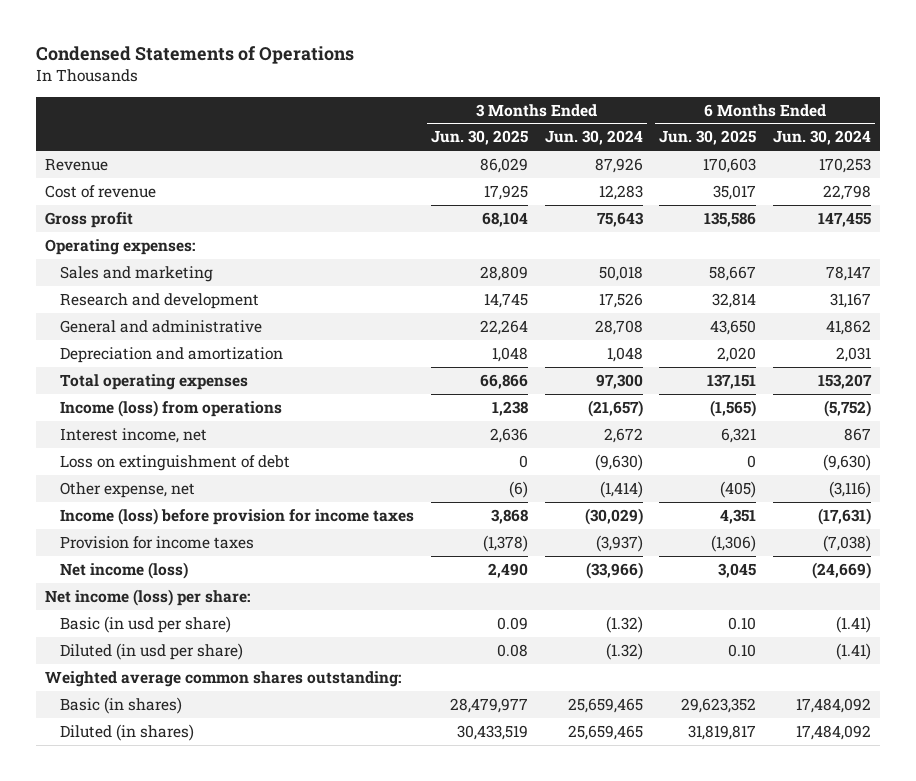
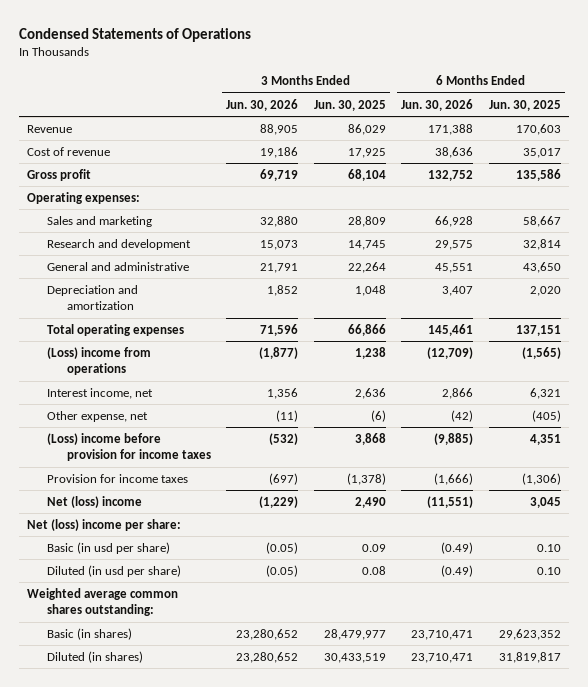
- | 3 Months Ended Jun. 30, 2025 | 3 Months Ended Jun. 30, 2024 | 6 Months Ended Jun. 30, 2025 | 6 Months Ended Jun. 30, 2024
+ | 3 Months Ended Jun. 30, 2026 | 3 Months Ended Jun. 30, 2025 | 6 Months Ended Jun. 30, 2026 | 6 Months Ended Jun. 30, 2025
- Income (loss) from operations | 1,238 | (21,657) | (1,565) | (5,752)
+ (Loss) income from operations | (1,877) | 1,238 | (12,709) | (1,565)
- Loss on extinguishment of debt | 0 | (9,630) | 0 | (9,630)
- Income (loss) before provision for income taxes | 3,868 | (30,029) | 4,351 | (17,631)
+ (Loss) income before provision for income taxes | (532) | 3,868 | (9,885) | 4,351
- Net income (loss) | 2,490 | (33,966) | 3,045 | (24,669)
- Net income (loss) per share:
+ Net (loss) income | (1,229) | 2,490 | (11,551) | 3,045
+ Net (loss) income per share:

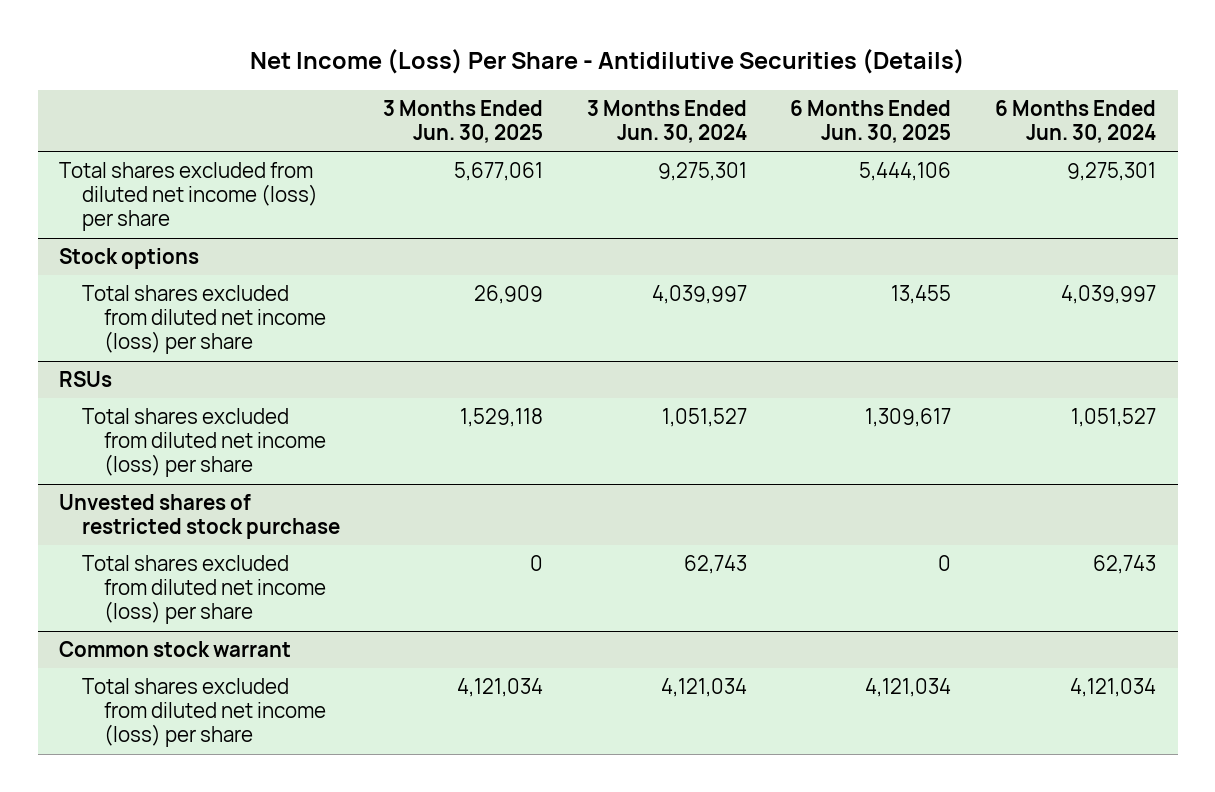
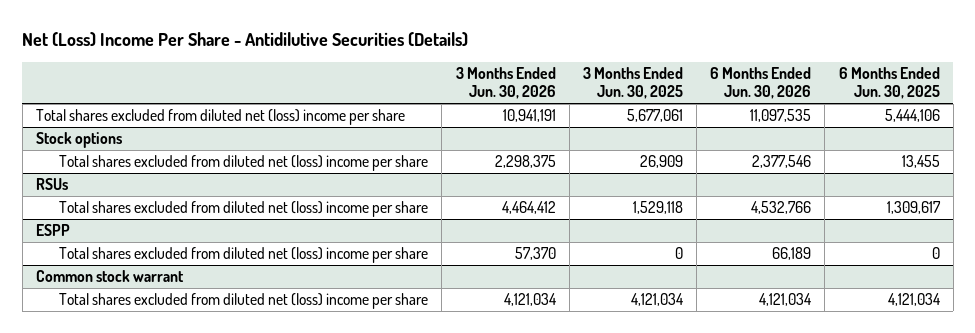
- Net Income (Loss) Per Share - Antidilutive Securities (Details)
+ Net (Loss) Income Per Share - Antidilutive Securities (Details)
- | 3 Months Ended Jun. 30, 2025 | 3 Months Ended Jun. 30, 2024 | 6 Months Ended Jun. 30, 2025 | 6 Months Ended Jun. 30, 2024
+ | 3 Months Ended Jun. 30, 2026 | 3 Months Ended Jun. 30, 2025 | 6 Months Ended Jun. 30, 2026 | 6 Months Ended Jun. 30, 2025
- Total shares excluded from diluted net income (loss) per share | 5,677,061 | 9,275,301 | 5,444,106 | 9,275,301
+ Total shares excluded from diluted net (loss) income per share | 10,941,191 | 5,677,061 | 11,097,535 | 5,444,106
@ Stock options
- Total shares excluded from diluted net income (loss) per share | 26,909 | 4,039,997 | 13,455 | 4,039,997
+ Total shares excluded from diluted net (loss) income per share | 2,298,375 | 26,909 | 2,377,546 | 13,455
@ RSUs
- Total shares excluded from diluted net income (loss) per share | 1,529,118 | 1,051,527 | 1,309,617 | 1,051,527
- Unvested shares of restricted stock purchase
- Total shares excluded from diluted net income (loss) per share | 0 | 62,743 | 0 | 62,743
@ RSUs
+ Total shares excluded from diluted net (loss) income per share | 4,464,412 | 1,529,118 | 4,532,766 | 1,309,617
+ ESPP
+ Total shares excluded from diluted net (loss) income per share | 57,370 | 0 | 66,189 | 0
@ Common stock warrant
- Total shares excluded from diluted net income (loss) per share | 4,121,034 | 4,121,034 | 4,121,034 | 4,121,034
+ Total shares excluded from diluted net (loss) income per share | 4,121,034 | 4,121,034 | 4,121,034 | 4,121,034

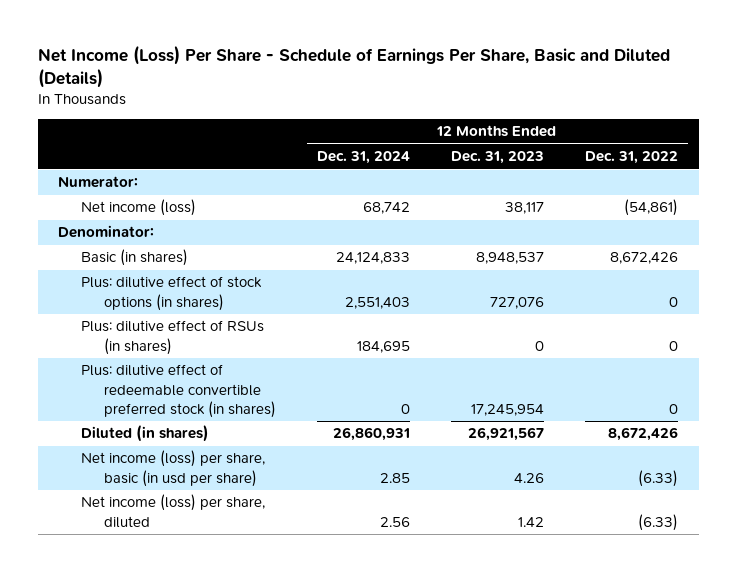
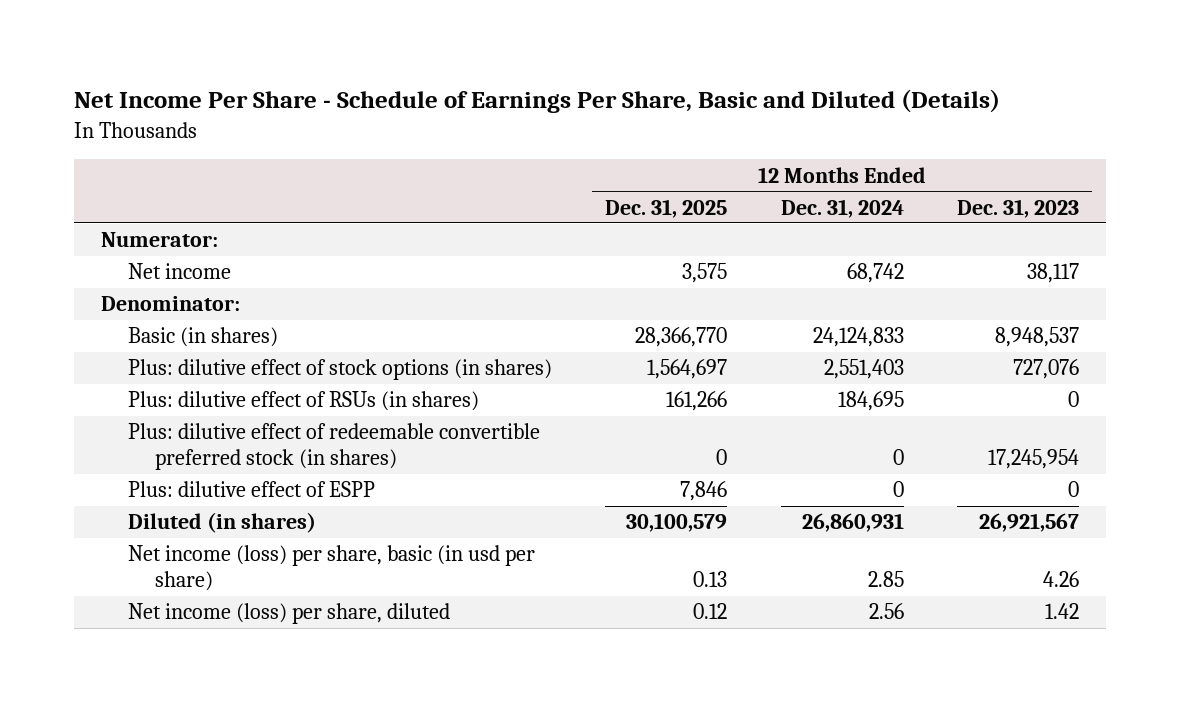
- Net Income (Loss) Per Share - Schedule of Earnings Per Share, Basic and Diluted (Details)
+ Net Income Per Share - Schedule of Earnings Per Share, Basic and Diluted (Details)
- | 12 Months Ended Dec. 31, 2024 | 12 Months Ended Dec. 31, 2023 | 12 Months Ended Dec. 31, 2022
+ | 12 Months Ended Dec. 31, 2025 | 12 Months Ended Dec. 31, 2024 | 12 Months Ended Dec. 31, 2023
- Net income (loss) | 68,742 | 38,117 | (54,861)
+ Net income | 3,575 | 68,742 | 38,117
+ Plus: dilutive effect of ESPP | 7,846 | 0 | 0

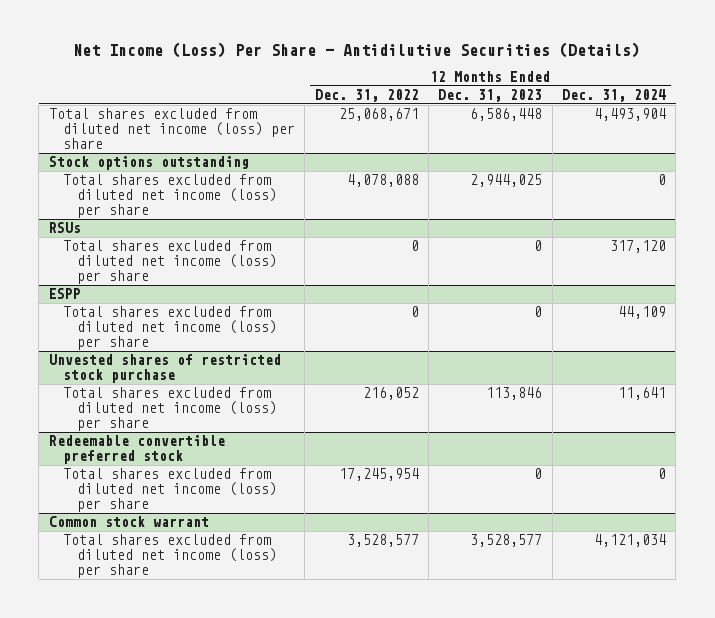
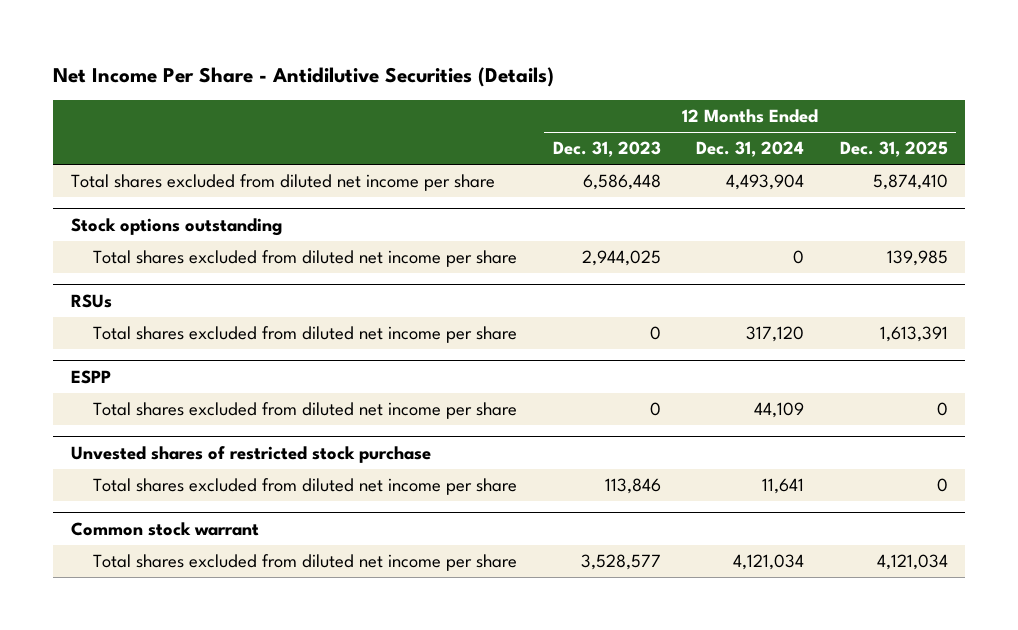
- Net Income (Loss) Per Share - Antidilutive Securities (Details)
+ Net Income Per Share - Antidilutive Securities (Details)
- | 12 Months Ended Dec. 31, 2022 | 12 Months Ended Dec. 31, 2023 | 12 Months Ended Dec. 31, 2024
+ | 12 Months Ended Dec. 31, 2023 | 12 Months Ended Dec. 31, 2024 | 12 Months Ended Dec. 31, 2025
- Total shares excluded from diluted net income (loss) per share | 25,068,671 | 6,586,448 | 4,493,904
+ Total shares excluded from diluted net income per share | 6,586,448 | 4,493,904 | 5,874,410
@ Stock options outstanding
- Total shares excluded from diluted net income (loss) per share | 4,078,088 | 2,944,025 | 0
+ Total shares excluded from diluted net income per share | 2,944,025 | 0 | 139,985
@ RSUs
- Total shares excluded from diluted net income (loss) per share | 0 | 0 | 317,120
+ Total shares excluded from diluted net income per share | 0 | 317,120 | 1,613,391
@ ESPP
- Total shares excluded from diluted net income (loss) per share | 0 | 0 | 44,109
+ Total shares excluded from diluted net income per share | 0 | 44,109 | 0
@ Unvested shares of restricted stock purchase
- Total shares excluded from diluted net income (loss) per share | 216,052 | 113,846 | 11,641
- Redeemable convertible preferred stock
- Total shares excluded from diluted net income (loss) per share | 17,245,954 | 0 | 0
@ Unvested shares of restricted stock purchase
+ Total shares excluded from diluted net income per share | 113,846 | 11,641 | 0
@ Common stock warrant
- Total shares excluded from diluted net income (loss) per share | 3,528,577 | 3,528,577 | 4,121,034
+ Total shares excluded from diluted net income per share | 3,528,577 | 4,121,034 | 4,121,034

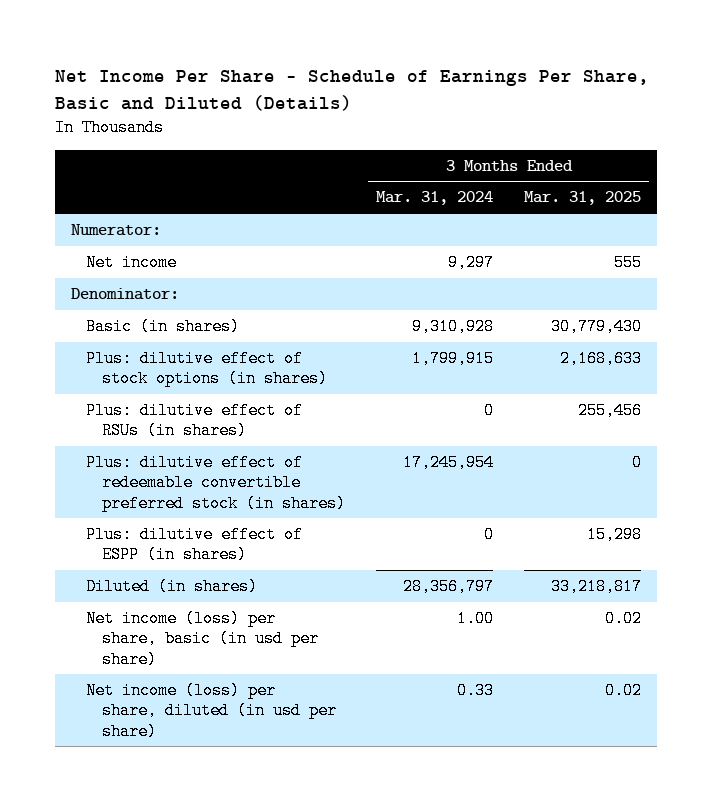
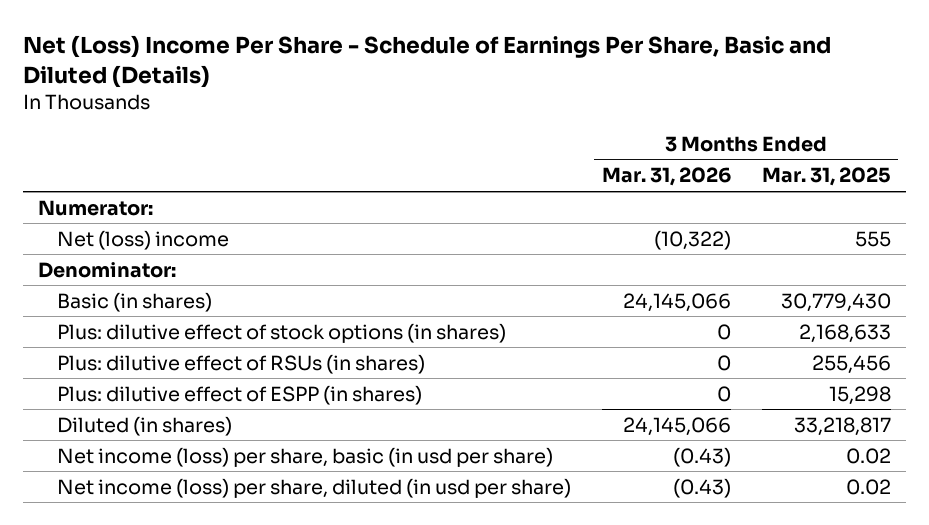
- Net Income Per Share - Schedule of Earnings Per Share, Basic and Diluted (Details)
+ Net (Loss) Income Per Share - Schedule of Earnings Per Share, Basic and Diluted (Details)
- | 3 Months Ended Mar. 31, 2024 | 3 Months Ended Mar. 31, 2025
+ | 3 Months Ended Mar. 31, 2026 | 3 Months Ended Mar. 31, 2025
- Net income | 9,297 | 555
+ Net (loss) income | (10,322) | 555
- Plus: dilutive effect of redeemable convertible preferred stock (in shares) | 17,245,954 | 0

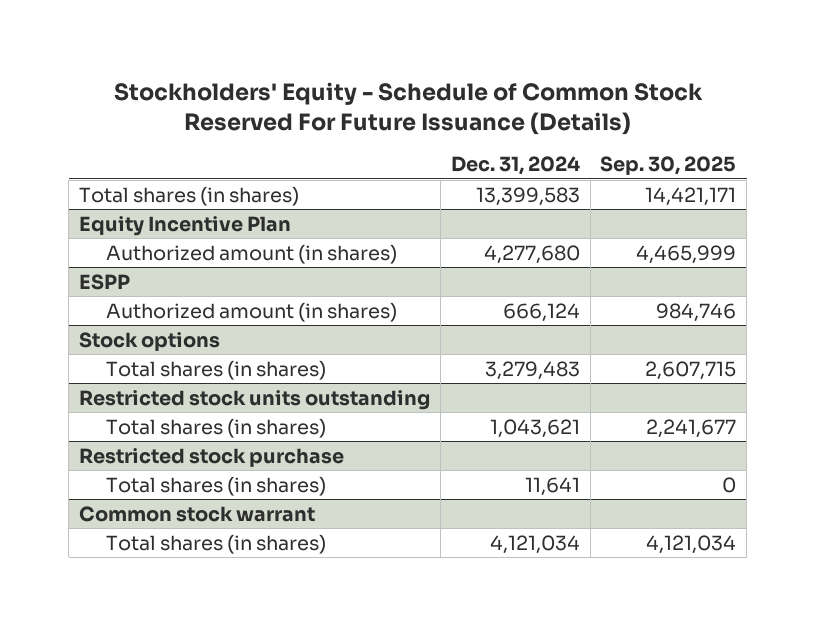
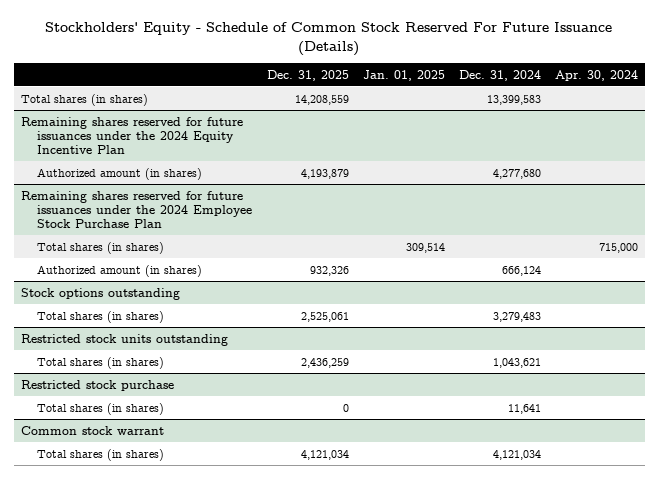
- | Dec. 31, 2024 | Sep. 30, 2025
+ | Dec. 31, 2025 | Jan. 01, 2025 | Dec. 31, 2024 | Apr. 30, 2024
- Equity Incentive Plan
+ Remaining shares reserved for future issuances under the 2024 Equity Incentive Plan
- ESPP
+ Remaining shares reserved for future issuances under the 2024 Employee Stock Purchase Plan
+ Total shares (in shares) | | 309,514 | | 715,000
- Stock options
+ Stock options outstanding

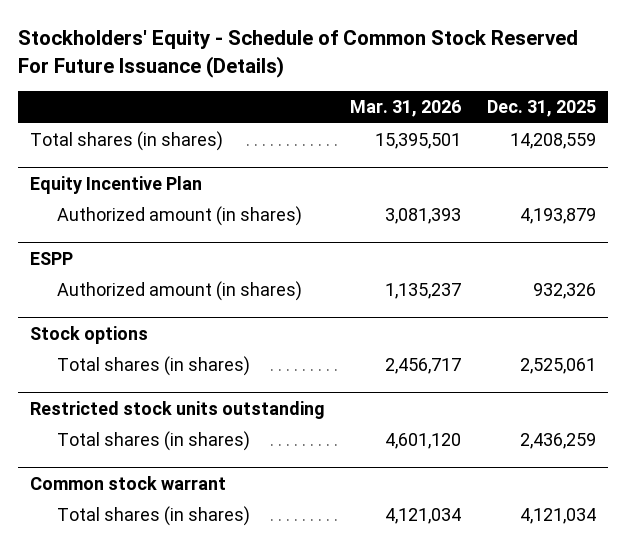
- | Dec. 31, 2025 | Jan. 01, 2025 | Dec. 31, 2024 | Apr. 30, 2024
+ | Mar. 31, 2026 | Dec. 31, 2025
- Remaining shares reserved for future issuances under the 2024 Equity Incentive Plan
+ Equity Incentive Plan
- Remaining shares reserved for future issuances under the 2024 Employee Stock Purchase Plan
- Total shares (in shares) | | 309,514 | | 715,000
+ ESPP
- Stock options outstanding
+ Stock options
- Restricted stock purchase
- Total shares (in shares) | 0 | | 11,641 |

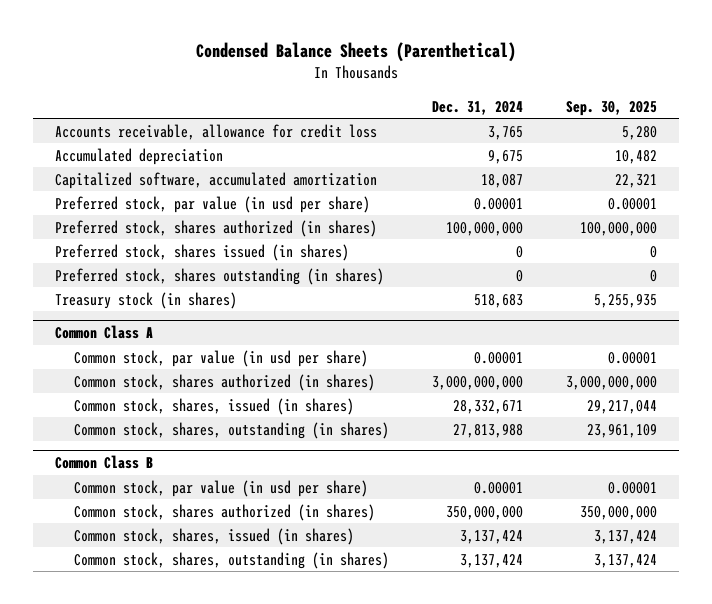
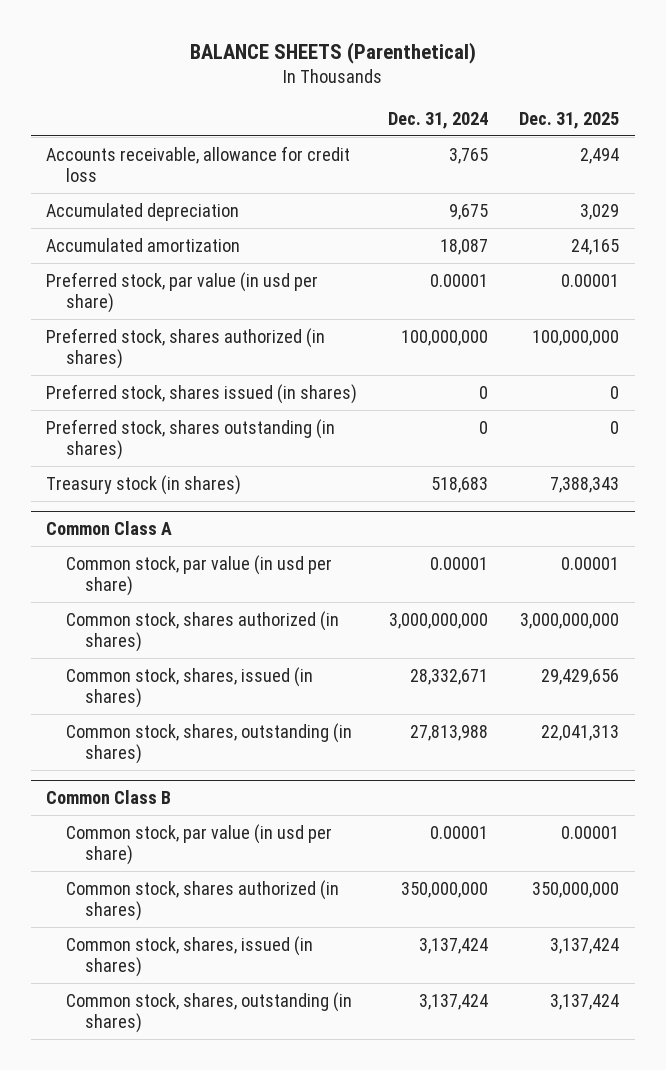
- Condensed Balance Sheets (Parenthetical)
+ BALANCE SHEETS (Parenthetical)
- | Dec. 31, 2024 | Sep. 30, 2025
+ | Dec. 31, 2024 | Dec. 31, 2025
- Capitalized software, accumulated amortization | 18,087 | 22,321
+ Accumulated amortization | 18,087 | 24,165

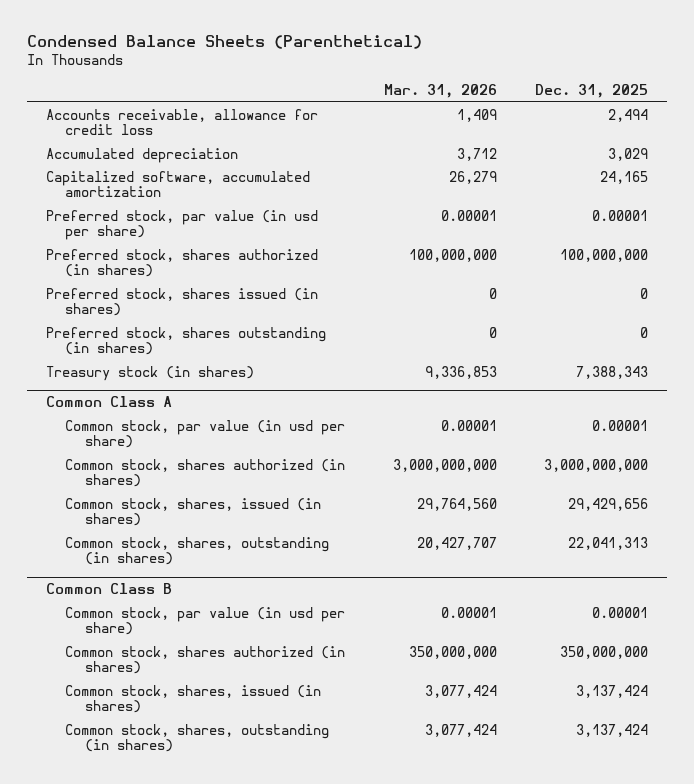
- BALANCE SHEETS (Parenthetical)
+ Condensed Balance Sheets (Parenthetical)
- | Dec. 31, 2024 | Dec. 31, 2025
+ | Mar. 31, 2026 | Dec. 31, 2025
- Accumulated amortization | 18,087 | 24,165
+ Capitalized software, accumulated amortization | 26,279 | 24,165

